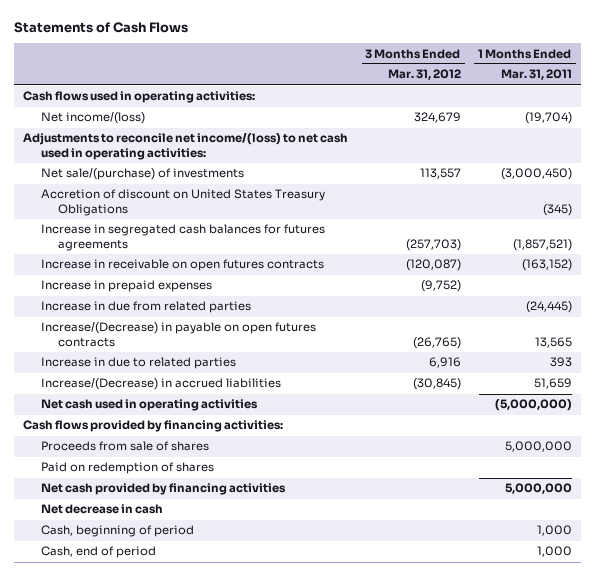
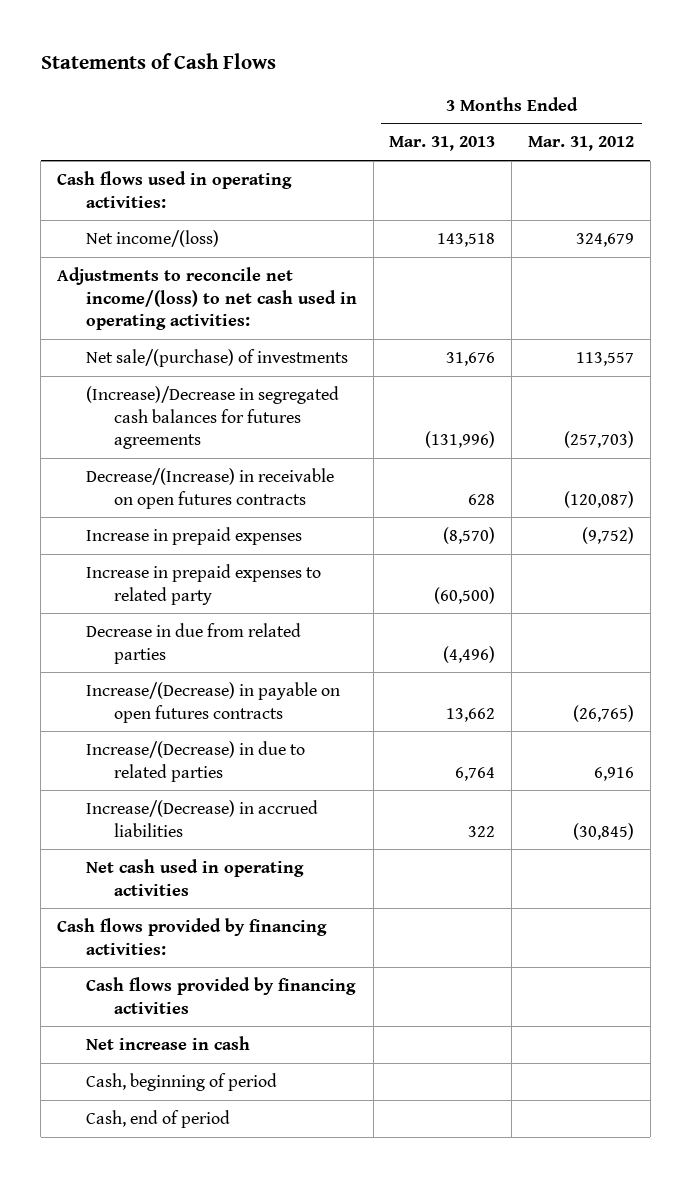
- | 3 Months Ended Mar. 31, 2012 | 1 Months Ended Mar. 31, 2011
+ | 3 Months Ended Mar. 31, 2013 | 3 Months Ended Mar. 31, 2012
- Accretion of discount on United States Treasury Obligations | | (345)
- Increase in segregated cash balances for futures agreements | (257,703) | (1,857,521)
- Increase in receivable on open futures contracts | (120,087) | (163,152)
+ (Increase)/Decrease in segregated cash balances for futures agreements | (131,996) | (257,703)
+ Decrease/(Increase) in receivable on open futures contracts | 628 | (120,087)
- Increase in due from related parties | | (24,445)
+ Increase in prepaid expenses to related party | (60,500) |
+ Decrease in due from related parties | (4,496) |
- Increase in due to related parties | 6,916 | 393
+ Increase/(Decrease) in due to related parties | 6,764 | 6,916
- Proceeds from sale of shares | | 5,000,000
- Paid on redemption of shares
- Net cash provided by financing activities | | 5,000,000
- Net decrease in cash
+ Cash flows provided by financing activities
+ Net increase in cash

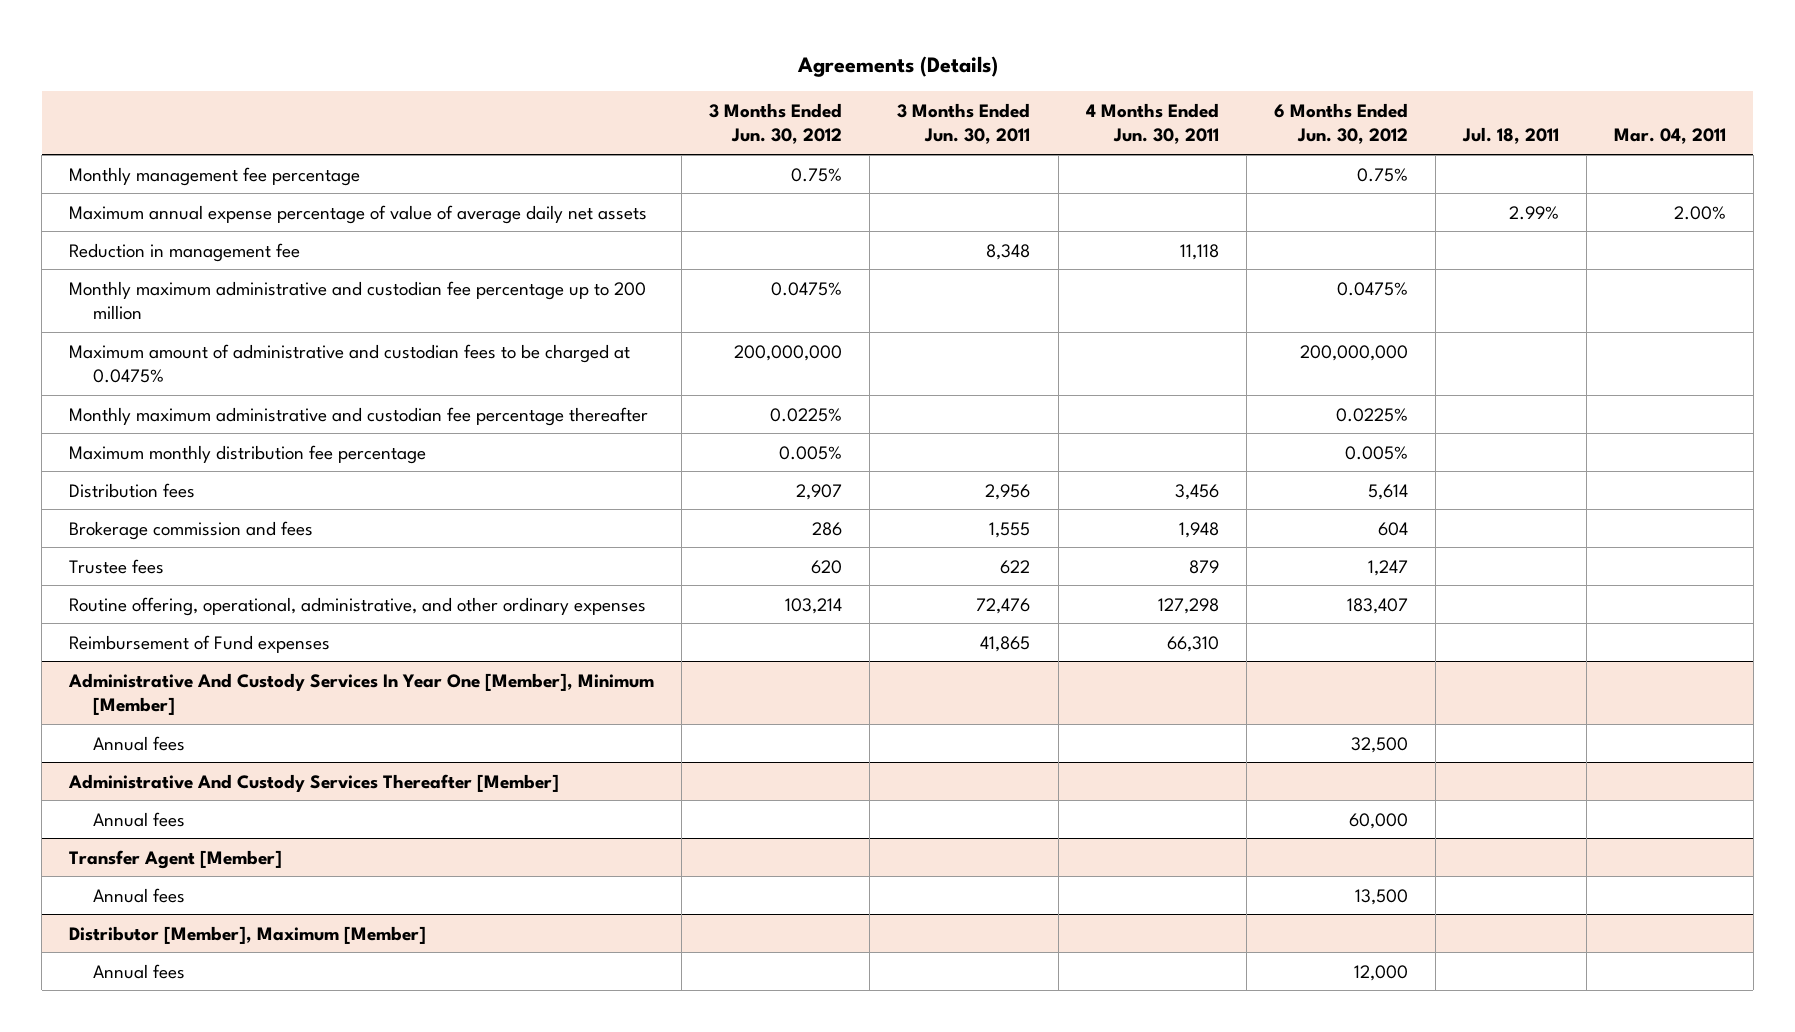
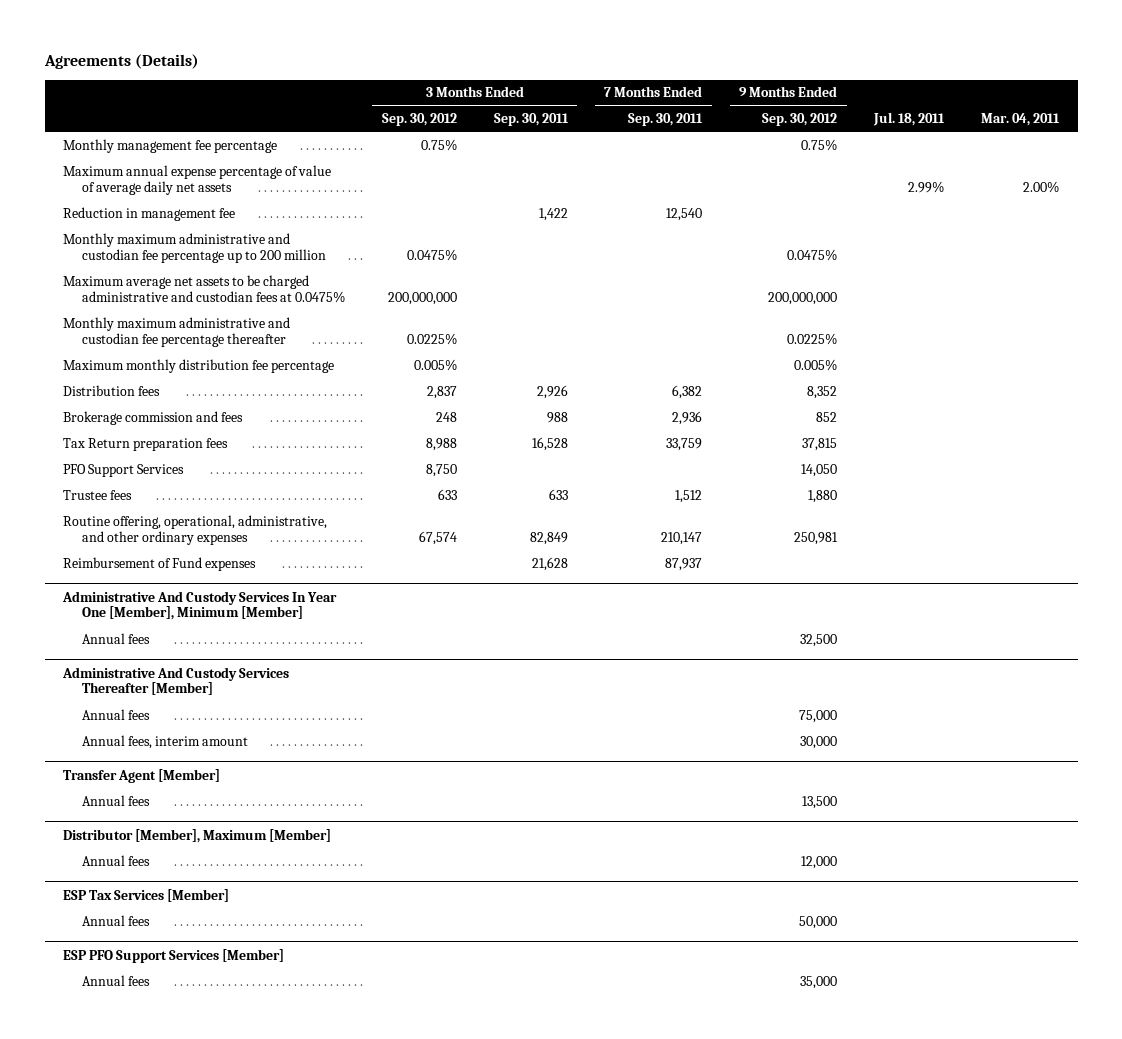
- | 3 Months Ended Jun. 30, 2012 | 3 Months Ended Jun. 30, 2011 | 4 Months Ended Jun. 30, 2011 | 6 Months Ended Jun. 30, 2012 | Jul. 18, 2011 | Mar. 04, 2011
+ | 3 Months Ended Sep. 30, 2012 | 3 Months Ended Sep. 30, 2011 | 7 Months Ended Sep. 30, 2011 | 9 Months Ended Sep. 30, 2012 | Jul. 18, 2011 | Mar. 04, 2011
- Maximum amount of administrative and custodian fees to be charged at 0.0475% | 200,000,000 | | | 200,000,000 | |
+ Maximum average net assets to be charged administrative and custodian fees at 0.0475% | 200,000,000 | | | 200,000,000 | |
+ Tax Return preparation fees | 8,988 | 16,528 | 33,759 | 37,815 | |
+ PFO Support Services | 8,750 | | | 14,050 | |
@ Administrative And Custody Services Thereafter [Member]
+ Annual fees, interim amount | | | | 30,000 | |
+ ESP Tax Services [Member]
+ Annual fees | | | | 50,000 | |
+ ESP PFO Support Services [Member]
+ Annual fees | | | | 35,000 | |

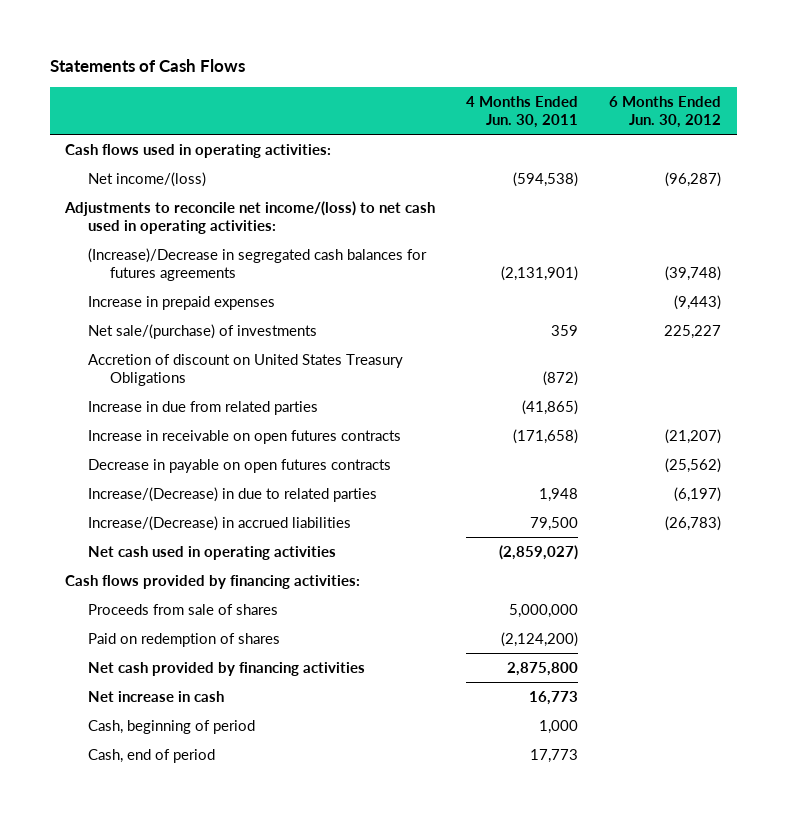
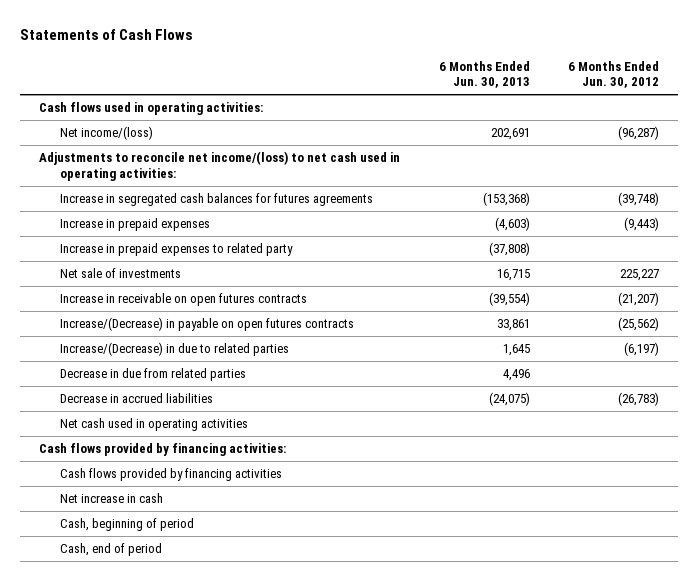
- | 4 Months Ended Jun. 30, 2011 | 6 Months Ended Jun. 30, 2012
+ | 6 Months Ended Jun. 30, 2013 | 6 Months Ended Jun. 30, 2012
- (Increase)/Decrease in segregated cash balances for futures agreements | (2,131,901) | (39,748)
+ Increase in segregated cash balances for futures agreements | (153,368) | (39,748)
- Net sale/(purchase) of investments | 359 | 225,227
- Accretion of discount on United States Treasury Obligations | (872) |
- Increase in due from related parties | (41,865) |
+ Increase in prepaid expenses to related party | (37,808) |
+ Net sale of investments | 16,715 | 225,227
- Decrease in payable on open futures contracts | | (25,562)
+ Increase/(Decrease) in payable on open futures contracts | 33,861 | (25,562)
- Increase/(Decrease) in accrued liabilities | 79,500 | (26,783)
+ Decrease in due from related parties | 4,496 |
+ Decrease in accrued liabilities | (24,075) | (26,783)
- Proceeds from sale of shares | 5,000,000 |
- Paid on redemption of shares | (2,124,200) |
- Net cash provided by financing activities | 2,875,800 |
+ Cash flows provided by financing activities

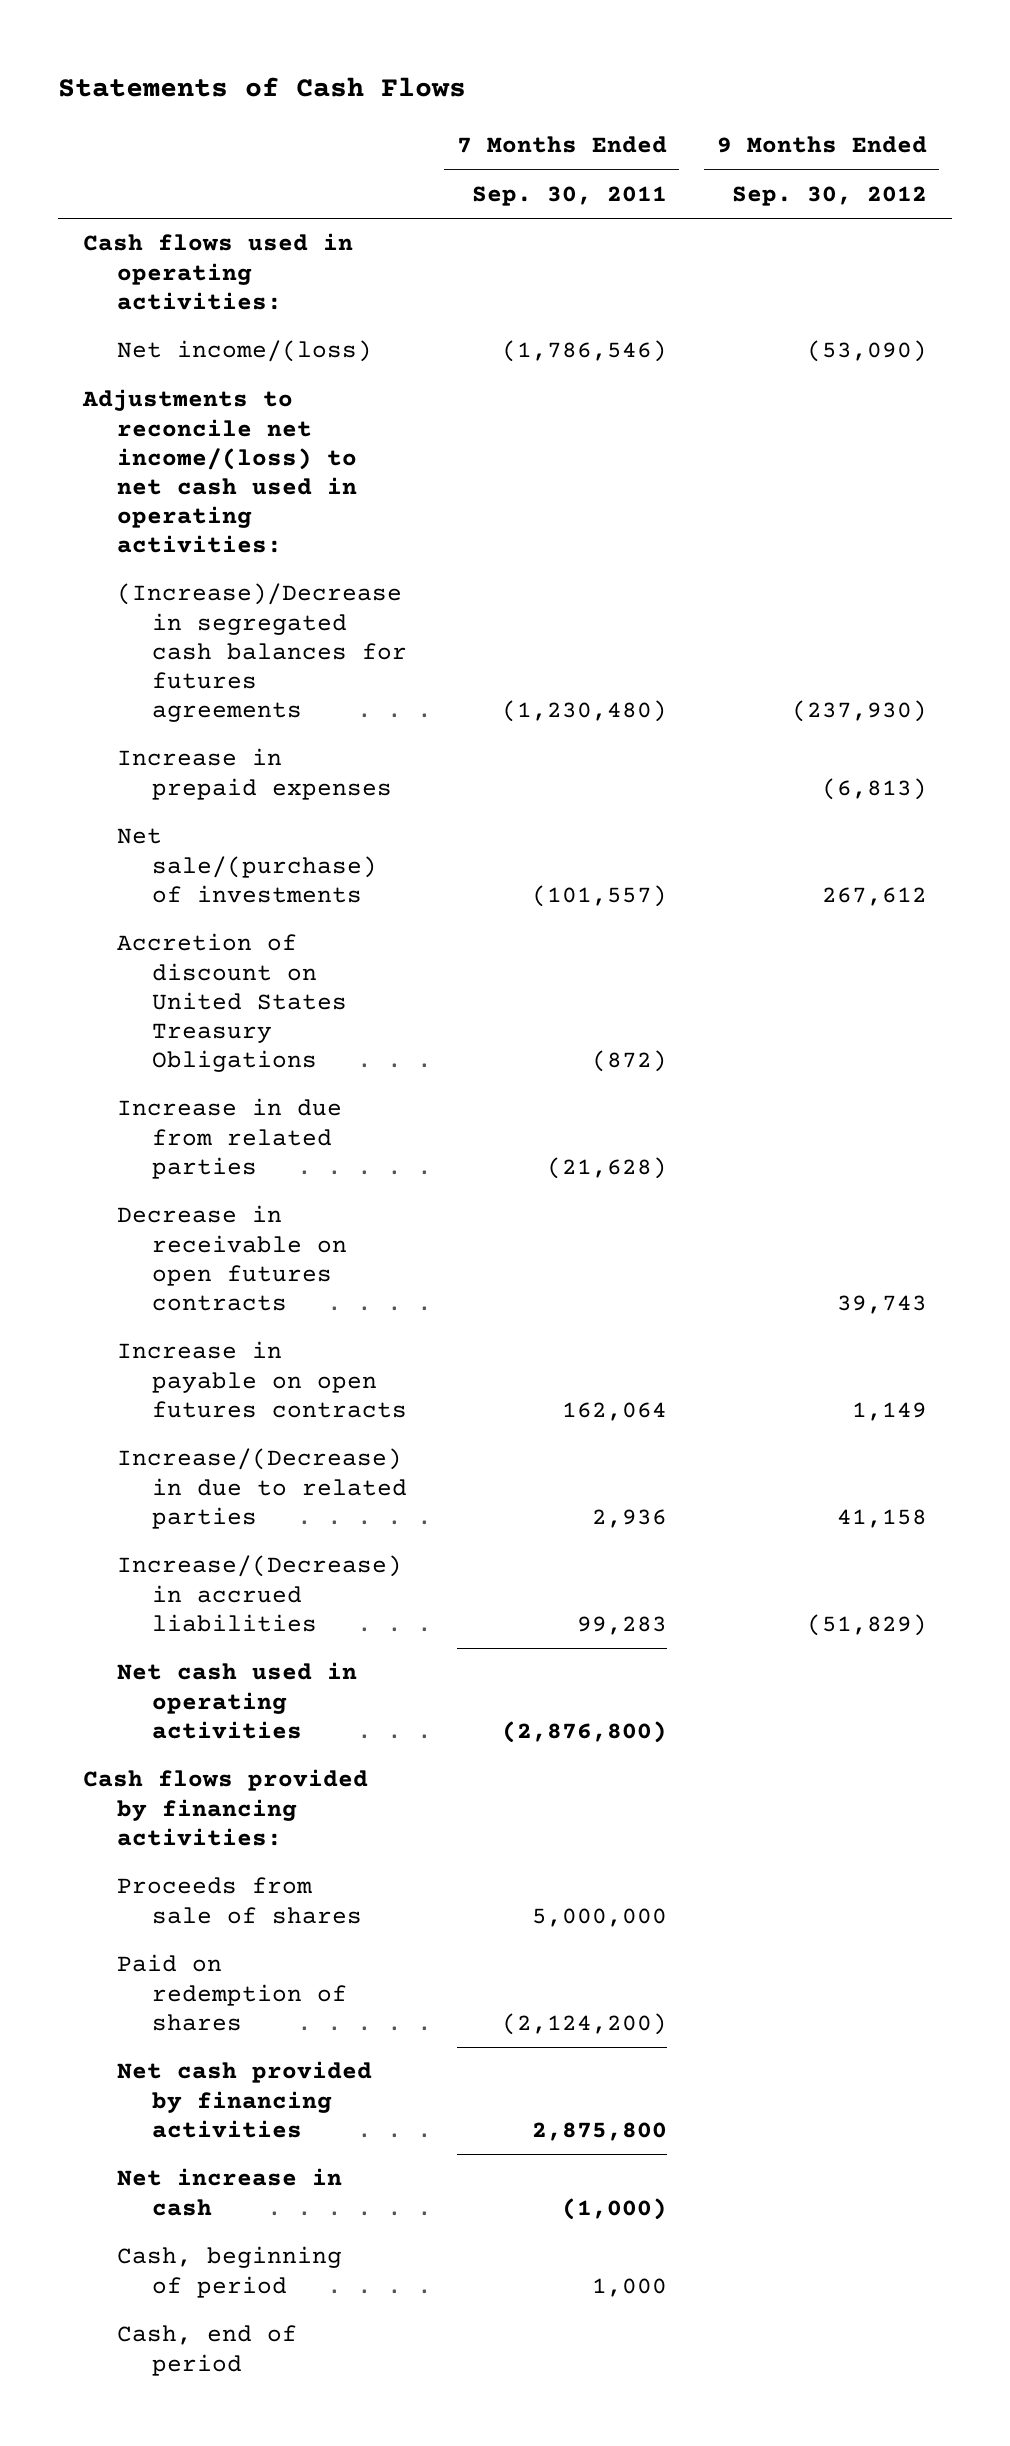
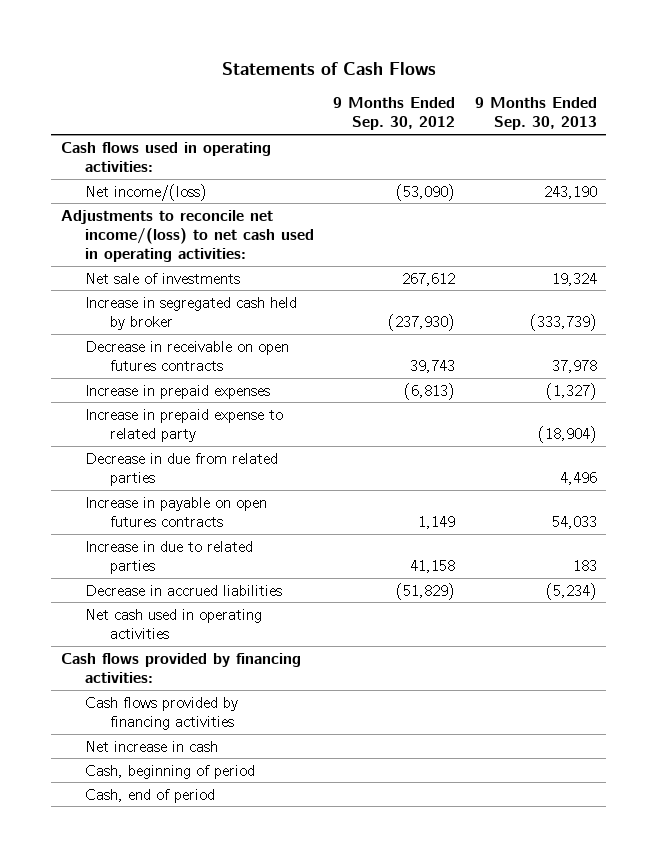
- | 7 Months Ended Sep. 30, 2011 | 9 Months Ended Sep. 30, 2012
+ | 9 Months Ended Sep. 30, 2012 | 9 Months Ended Sep. 30, 2013
- (Increase)/Decrease in segregated cash balances for futures agreements | (1,230,480) | (237,930)
- Net sale/(purchase) of investments | (101,557) | 267,612
- Accretion of discount on United States Treasury Obligations | (872) |
- Increase in due from related parties | (21,628) |
+ Net sale of investments | 267,612 | 19,324
+ Increase in segregated cash held by broker | (237,930) | (333,739)
moved down: Increase in prepaid expenses | (6,813) | (1,327)
+ Increase in prepaid expense to related party | | (18,904)
+ Decrease in due from related parties | | 4,496
- Increase/(Decrease) in due to related parties | 2,936 | 41,158
- Increase/(Decrease) in accrued liabilities | 99,283 | (51,829)
+ Increase in due to related parties | 41,158 | 183
+ Decrease in accrued liabilities | (51,829) | (5,234)
- Proceeds from sale of shares | 5,000,000 |
- Paid on redemption of shares | (2,124,200) |
- Net cash provided by financing activities | 2,875,800 |
+ Cash flows provided by financing activities

